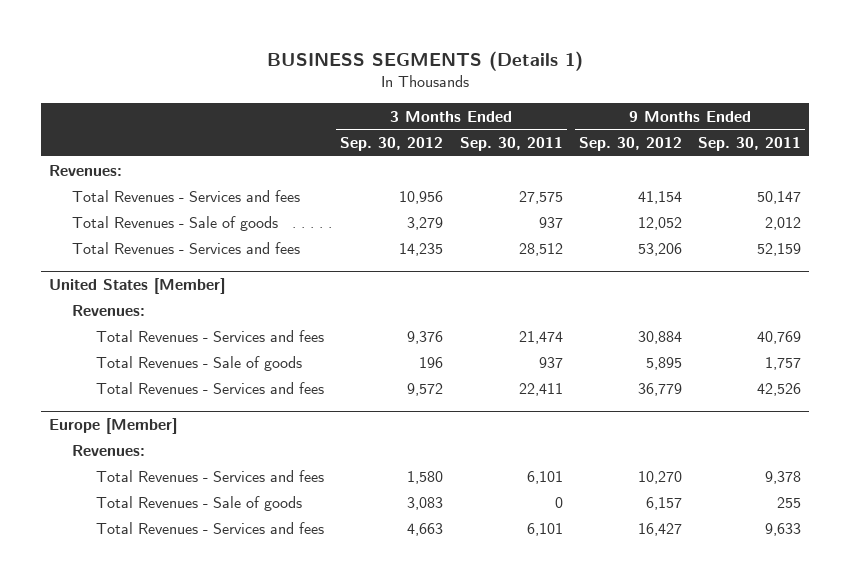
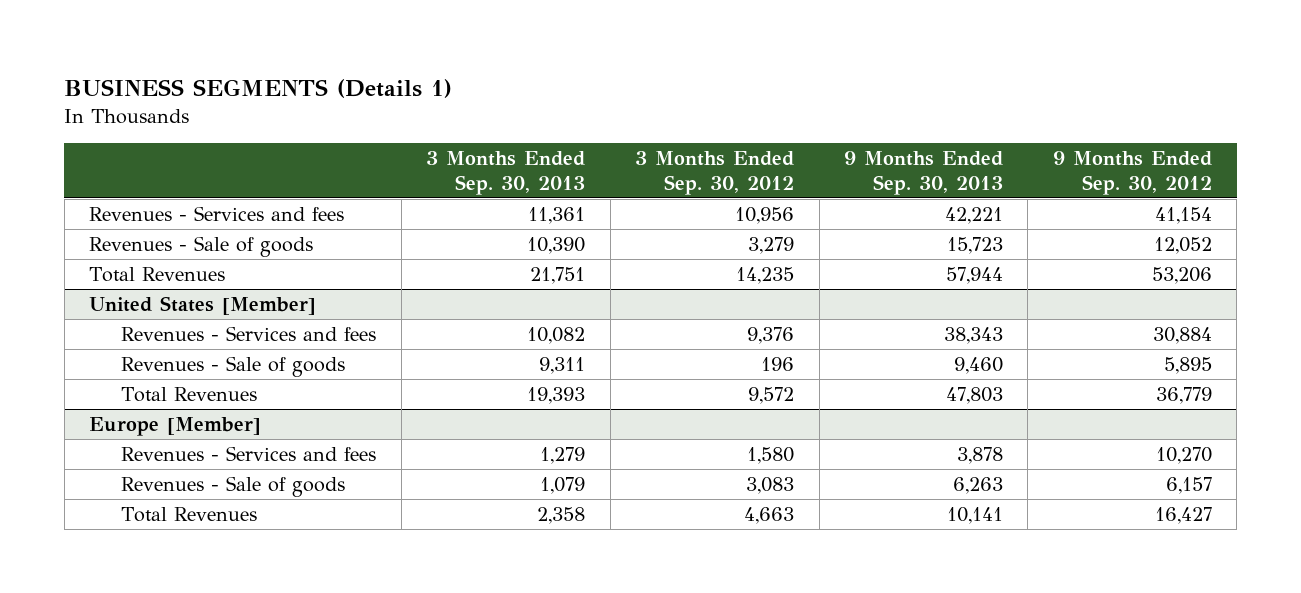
- | 3 Months Ended Sep. 30, 2012 | 3 Months Ended Sep. 30, 2011 | 9 Months Ended Sep. 30, 2012 | 9 Months Ended Sep. 30, 2011
+ | 3 Months Ended Sep. 30, 2013 | 3 Months Ended Sep. 30, 2012 | 9 Months Ended Sep. 30, 2013 | 9 Months Ended Sep. 30, 2012
- Revenues:
- Total Revenues - Services and fees | 10,956 | 27,575 | 41,154 | 50,147
- Total Revenues - Sale of goods | 3,279 | 937 | 12,052 | 2,012
- Total Revenues - Services and fees | 14,235 | 28,512 | 53,206 | 52,159
+ Revenues - Services and fees | 11,361 | 10,956 | 42,221 | 41,154
+ Revenues - Sale of goods | 10,390 | 3,279 | 15,723 | 12,052
+ Total Revenues | 21,751 | 14,235 | 57,944 | 53,206
@ United States [Member]
- Revenues:
- Total Revenues - Services and fees | 9,376 | 21,474 | 30,884 | 40,769
- Total Revenues - Sale of goods | 196 | 937 | 5,895 | 1,757
- Total Revenues - Services and fees | 9,572 | 22,411 | 36,779 | 42,526
+ Revenues - Services and fees | 10,082 | 9,376 | 38,343 | 30,884
+ Revenues - Sale of goods | 9,311 | 196 | 9,460 | 5,895
+ Total Revenues | 19,393 | 9,572 | 47,803 | 36,779
@ Europe [Member]
- Revenues:
- Total Revenues - Services and fees | 1,580 | 6,101 | 10,270 | 9,378
- Total Revenues - Sale of goods | 3,083 | 0 | 6,157 | 255
- Total Revenues - Services and fees | 4,663 | 6,101 | 16,427 | 9,633
+ Revenues - Services and fees | 1,279 | 1,580 | 3,878 | 10,270
+ Revenues - Sale of goods | 1,079 | 3,083 | 6,263 | 6,157
+ Total Revenues | 2,358 | 4,663 | 10,141 | 16,427

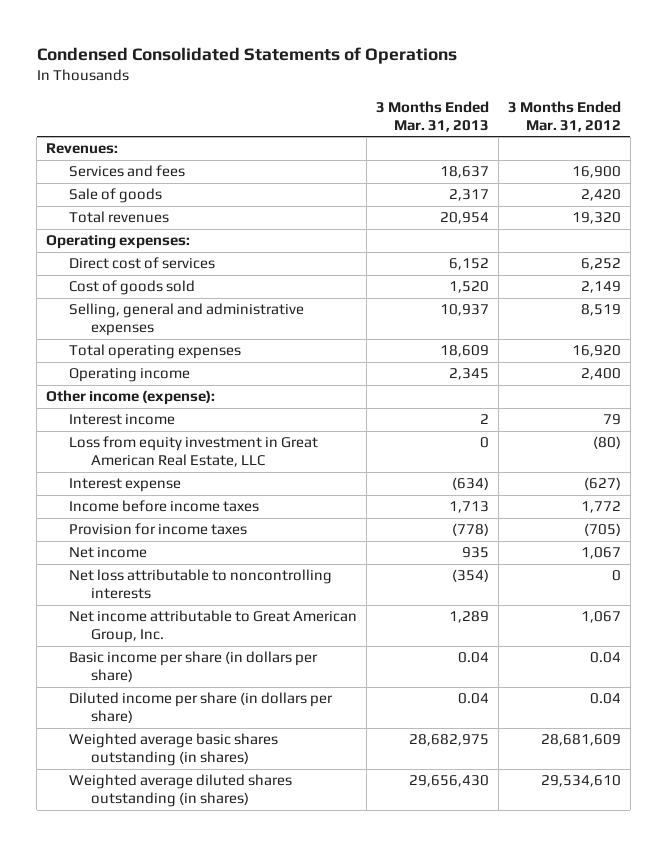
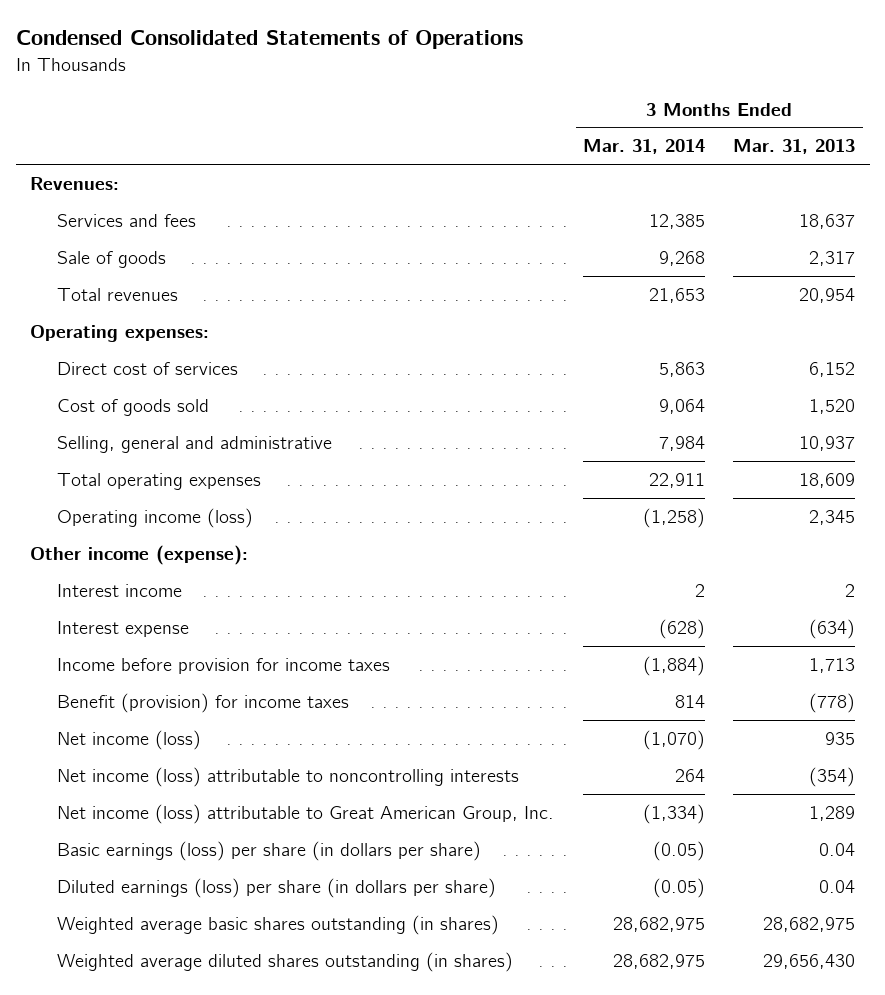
- | 3 Months Ended Mar. 31, 2013 | 3 Months Ended Mar. 31, 2012
+ | 3 Months Ended Mar. 31, 2014 | 3 Months Ended Mar. 31, 2013
- Selling, general and administrative expenses | 10,937 | 8,519
+ Selling, general and administrative | 7,984 | 10,937
- Operating income | 2,345 | 2,400
+ Operating income (loss) | (1,258) | 2,345
- Loss from equity investment in Great American Real Estate, LLC | 0 | (80)
- Income before income taxes | 1,713 | 1,772
- Provision for income taxes | (778) | (705)
- Net income | 935 | 1,067
- Net loss attributable to noncontrolling interests | (354) | 0
- Net income attributable to Great American Group, Inc. | 1,289 | 1,067
- Basic income per share (in dollars per share) | 0.04 | 0.04
- Diluted income per share (in dollars per share) | 0.04 | 0.04
+ Income before provision for income taxes | (1,884) | 1,713
+ Benefit (provision) for income taxes | 814 | (778)
+ Net income (loss) | (1,070) | 935
+ Net income (loss) attributable to noncontrolling interests | 264 | (354)
+ Net income (loss) attributable to Great American Group, Inc. | (1,334) | 1,289
+ Basic earnings (loss) per share (in dollars per share) | (0.05) | 0.04
+ Diluted earnings (loss) per share (in dollars per share) | (0.05) | 0.04

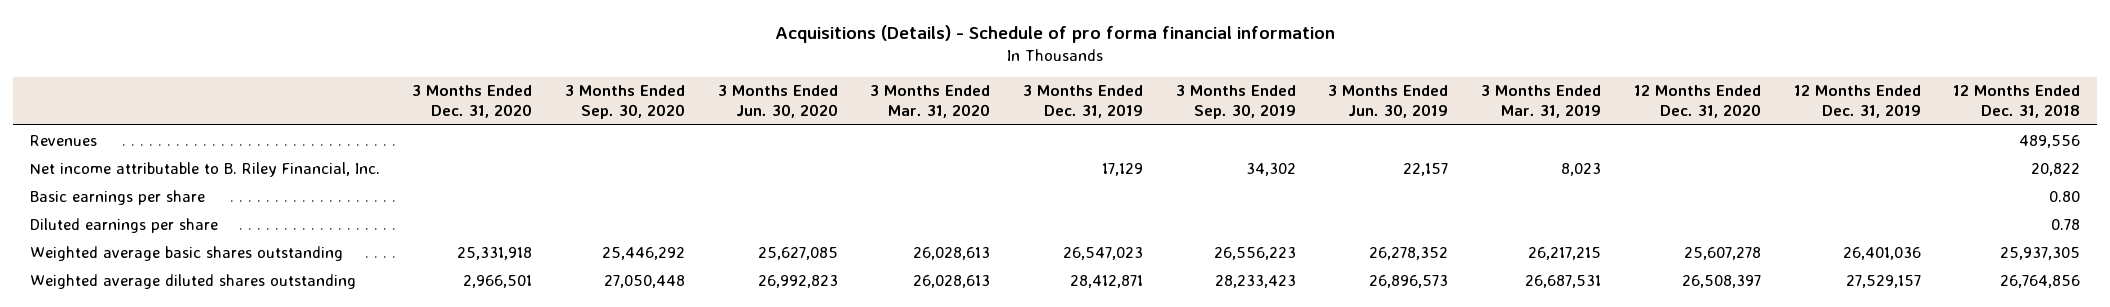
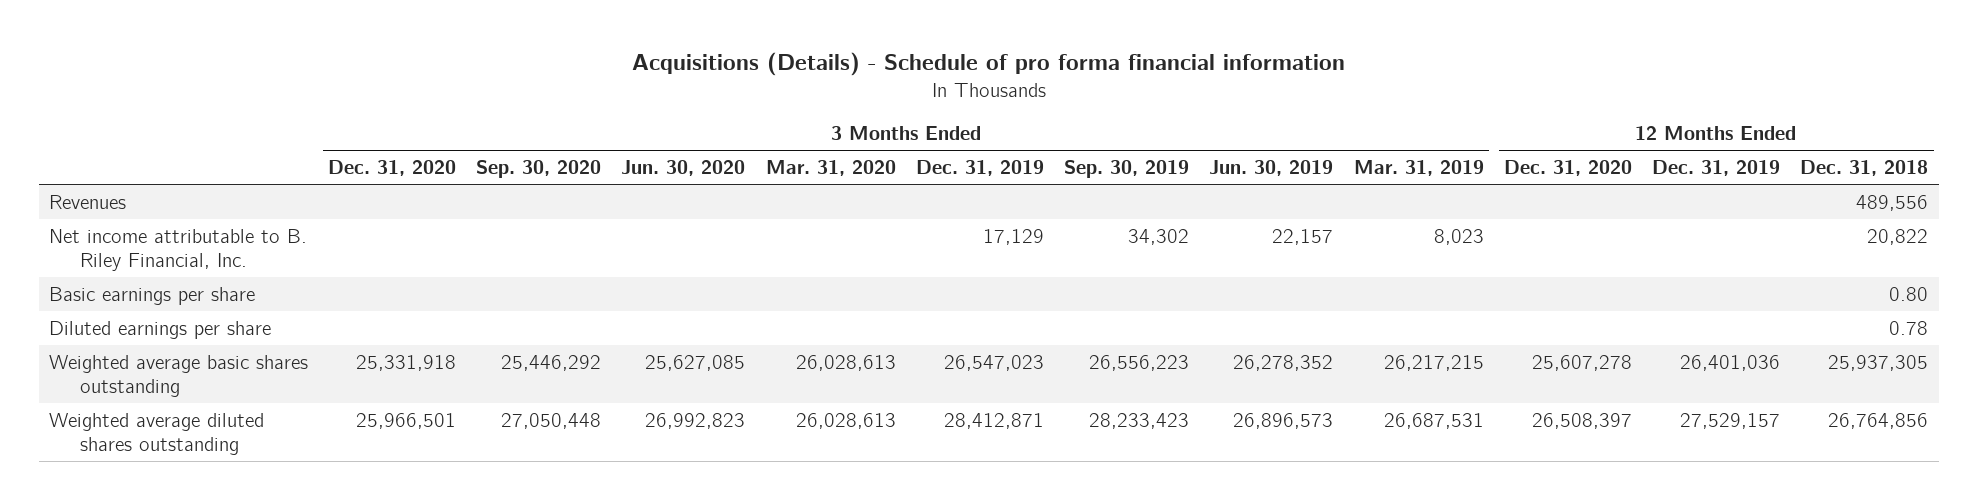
- Weighted average diluted shares outstanding | 2,966,501 | 27,050,448 | 26,992,823 | 26,028,613 | 28,412,871 | 28,233,423 | 26,896,573 | 26,687,531 | 26,508,397 | 27,529,157 | 26,764,856
+ Weighted average diluted shares outstanding | 25,966,501 | 27,050,448 | 26,992,823 | 26,028,613 | 28,412,871 | 28,233,423 | 26,896,573 | 26,687,531 | 26,508,397 | 27,529,157 | 26,764,856

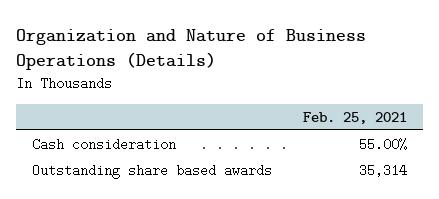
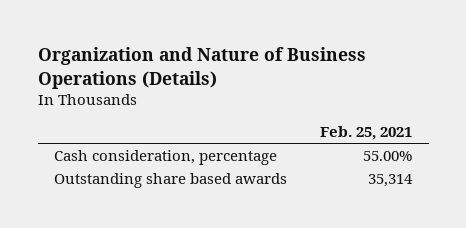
- Cash consideration | 55.00%
+ Cash consideration, percentage | 55.00%

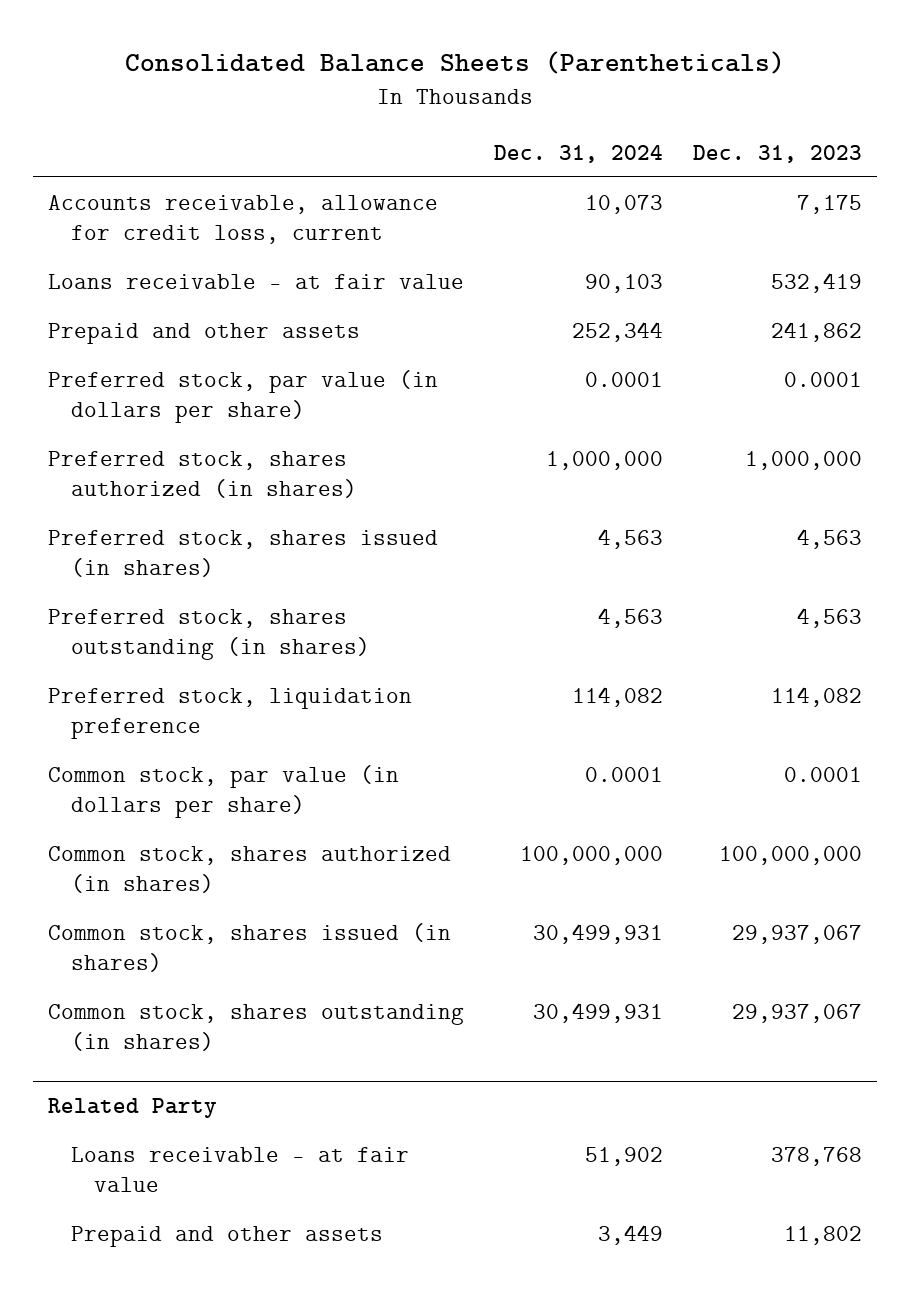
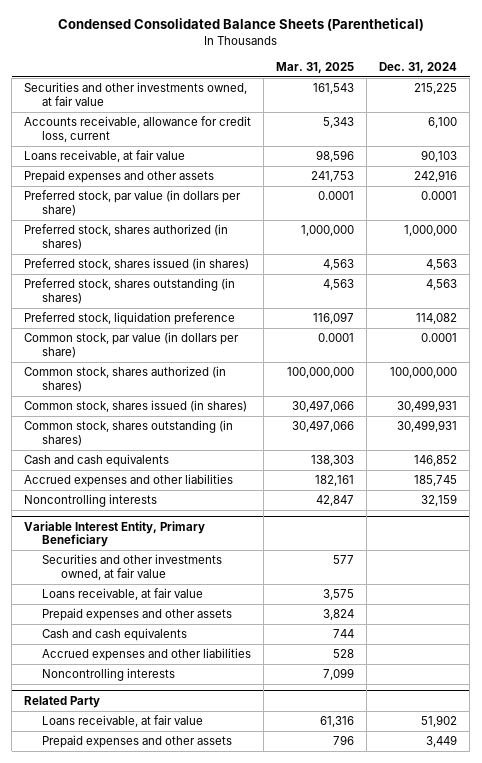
- Consolidated Balance Sheets (Parentheticals)
+ Condensed Consolidated Balance Sheets (Parenthetical)
- | Dec. 31, 2024 | Dec. 31, 2023
+ | Mar. 31, 2025 | Dec. 31, 2024
- Accounts receivable, allowance for credit loss, current | 10,073 | 7,175
- Loans receivable - at fair value | 90,103 | 532,419
- Prepaid and other assets | 252,344 | 241,862
+ Securities and other investments owned, at fair value | 161,543 | 215,225
+ Accounts receivable, allowance for credit loss, current | 5,343 | 6,100
+ Loans receivable, at fair value | 98,596 | 90,103
+ Prepaid expenses and other assets | 241,753 | 242,916
+ Cash and cash equivalents | 138,303 | 146,852
+ Accrued expenses and other liabilities | 182,161 | 185,745
+ Noncontrolling interests | 42,847 | 32,159
+ Variable Interest Entity, Primary Beneficiary
+ Securities and other investments owned, at fair value | 577 |
+ Loans receivable, at fair value | 3,575 |
+ Prepaid expenses and other assets | 3,824 |
+ Cash and cash equivalents | 744 |
+ Accrued expenses and other liabilities | 528 |
+ Noncontrolling interests | 7,099 |
@ Related Party
- Loans receivable - at fair value | 51,902 | 378,768
- Prepaid and other assets | 3,449 | 11,802
+ Loans receivable, at fair value | 61,316 | 51,902
+ Prepaid expenses and other assets | 796 | 3,449

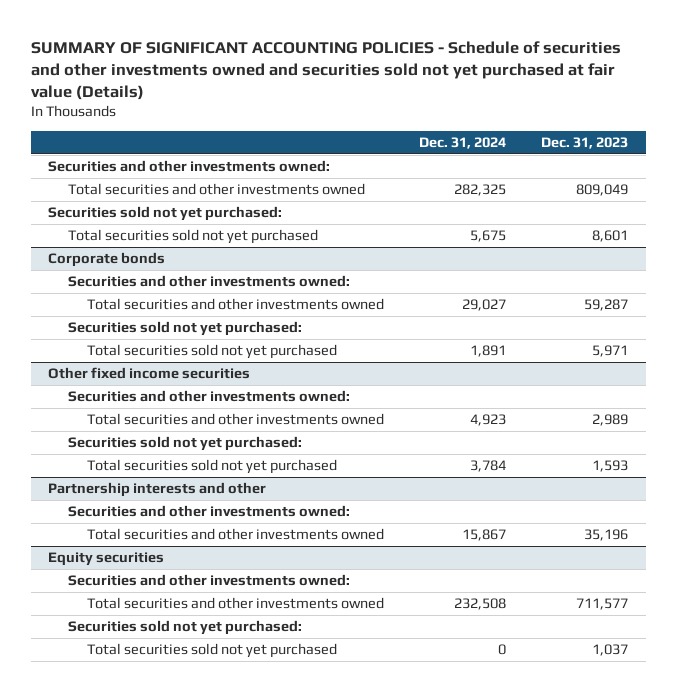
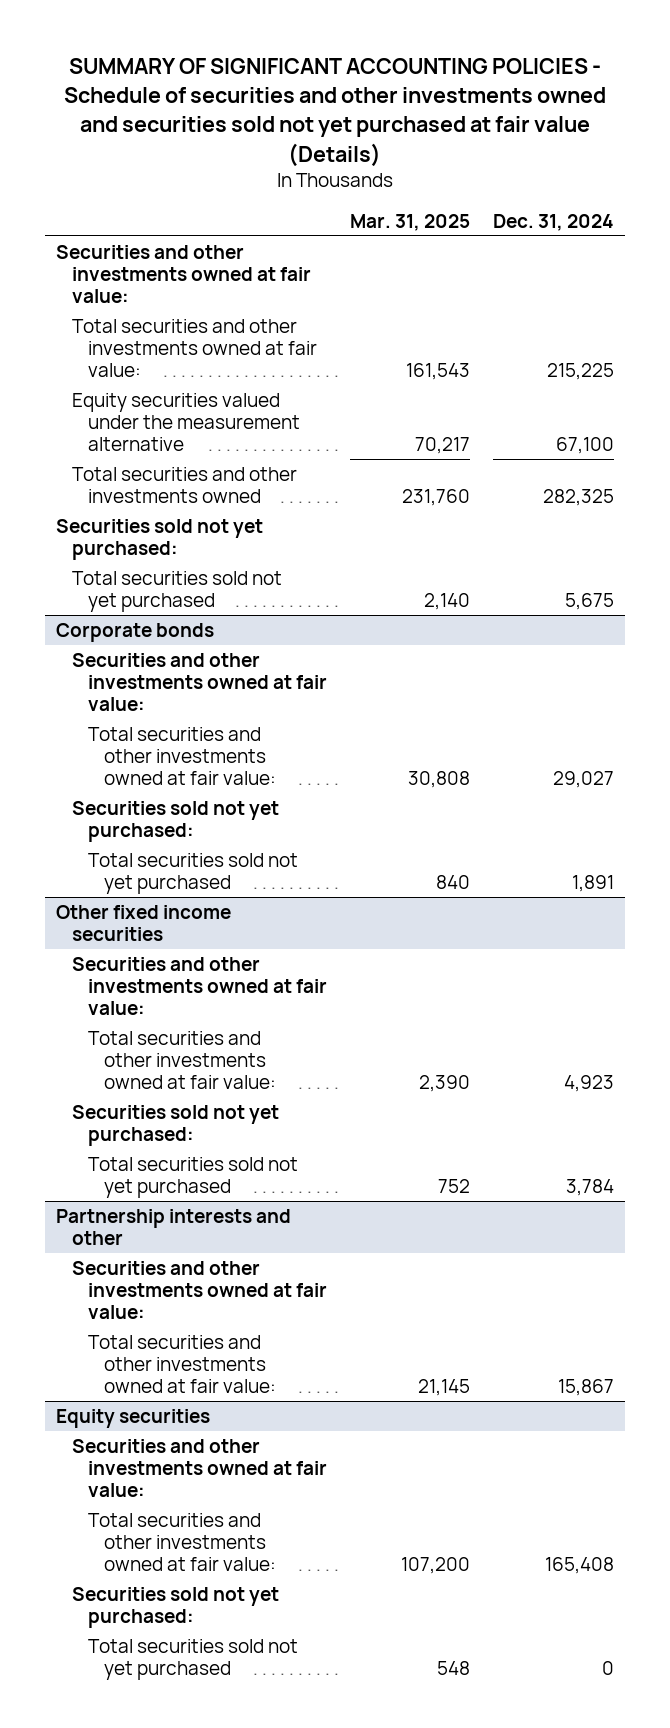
- | Dec. 31, 2024 | Dec. 31, 2023
+ | Mar. 31, 2025 | Dec. 31, 2024
- Securities and other investments owned:
+ Securities and other investments owned at fair value:
+ Total securities and other investments owned at fair value: | 161,543 | 215,225
+ Equity securities valued under the measurement alternative | 70,217 | 67,100
@ Corporate bonds
- Securities and other investments owned:
- Total securities and other investments owned | 29,027 | 59,287
+ Securities and other investments owned at fair value:
+ Total securities and other investments owned at fair value: | 30,808 | 29,027
@ Other fixed income securities
- Securities and other investments owned:
- Total securities and other investments owned | 4,923 | 2,989
+ Securities and other investments owned at fair value:
+ Total securities and other investments owned at fair value: | 2,390 | 4,923
@ Partnership interests and other
- Securities and other investments owned:
- Total securities and other investments owned | 15,867 | 35,196
+ Securities and other investments owned at fair value:
+ Total securities and other investments owned at fair value: | 21,145 | 15,867
@ Equity securities
- Securities and other investments owned:
- Total securities and other investments owned | 232,508 | 711,577
+ Securities and other investments owned at fair value:
+ Total securities and other investments owned at fair value: | 107,200 | 165,408

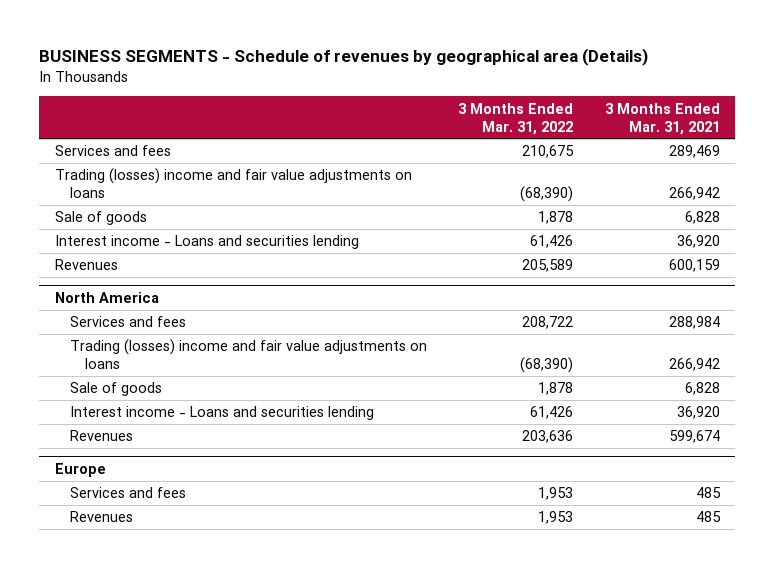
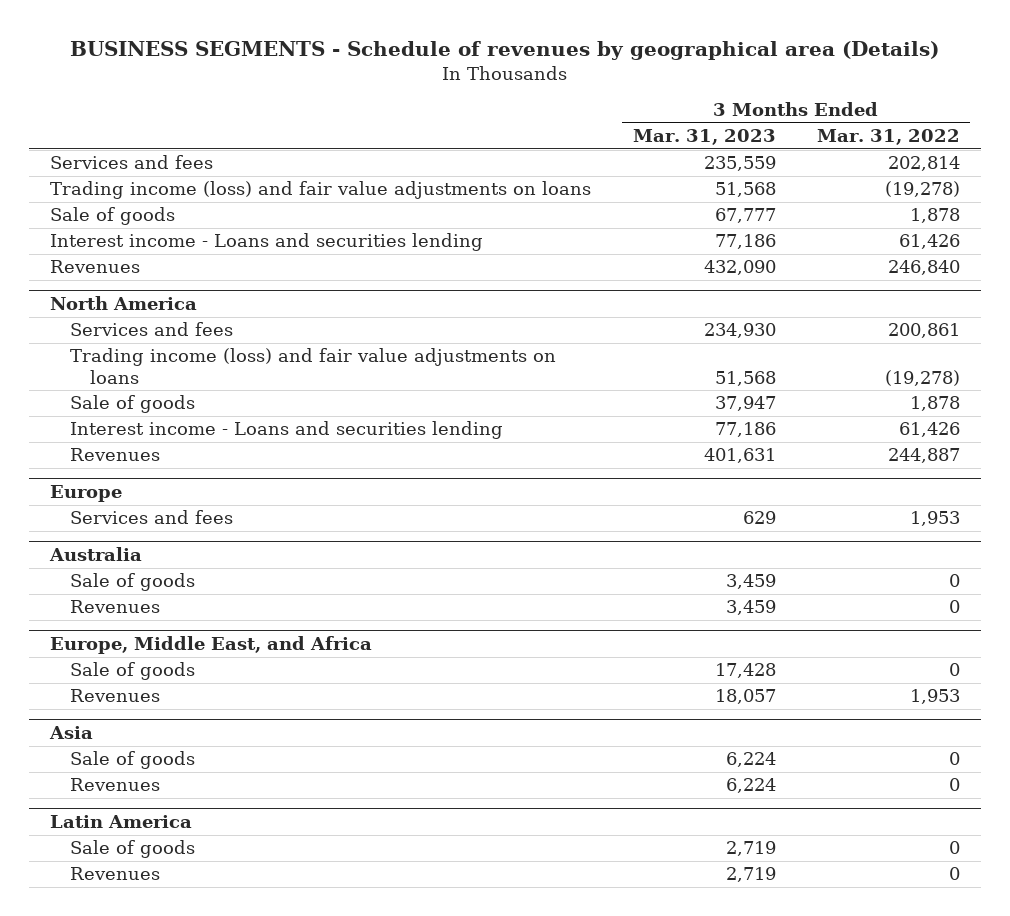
- | 3 Months Ended Mar. 31, 2022 | 3 Months Ended Mar. 31, 2021
+ | 3 Months Ended Mar. 31, 2023 | 3 Months Ended Mar. 31, 2022
- Services and fees | 210,675 | 289,469
- Trading (losses) income and fair value adjustments on loans | (68,390) | 266,942
+ Services and fees | 235,559 | 202,814
+ Trading income (loss) and fair value adjustments on loans | 51,568 | (19,278)
- Revenues | 205,589 | 600,159
+ Revenues | 432,090 | 246,840
@ North America
- Services and fees | 208,722 | 288,984
- Trading (losses) income and fair value adjustments on loans | (68,390) | 266,942
+ Services and fees | 234,930 | 200,861
+ Trading income (loss) and fair value adjustments on loans | 51,568 | (19,278)
- Revenues | 203,636 | 599,674
+ Revenues | 401,631 | 244,887
+ Australia
+ Sale of goods | 3,459 | 0
+ Revenues | 3,459 | 0
+ Europe, Middle East, and Africa
+ Sale of goods | 17,428 | 0
+ Asia
+ Sale of goods | 6,224 | 0
+ Revenues | 6,224 | 0
+ Latin America
+ Sale of goods | 2,719 | 0
+ Revenues | 2,719 | 0

